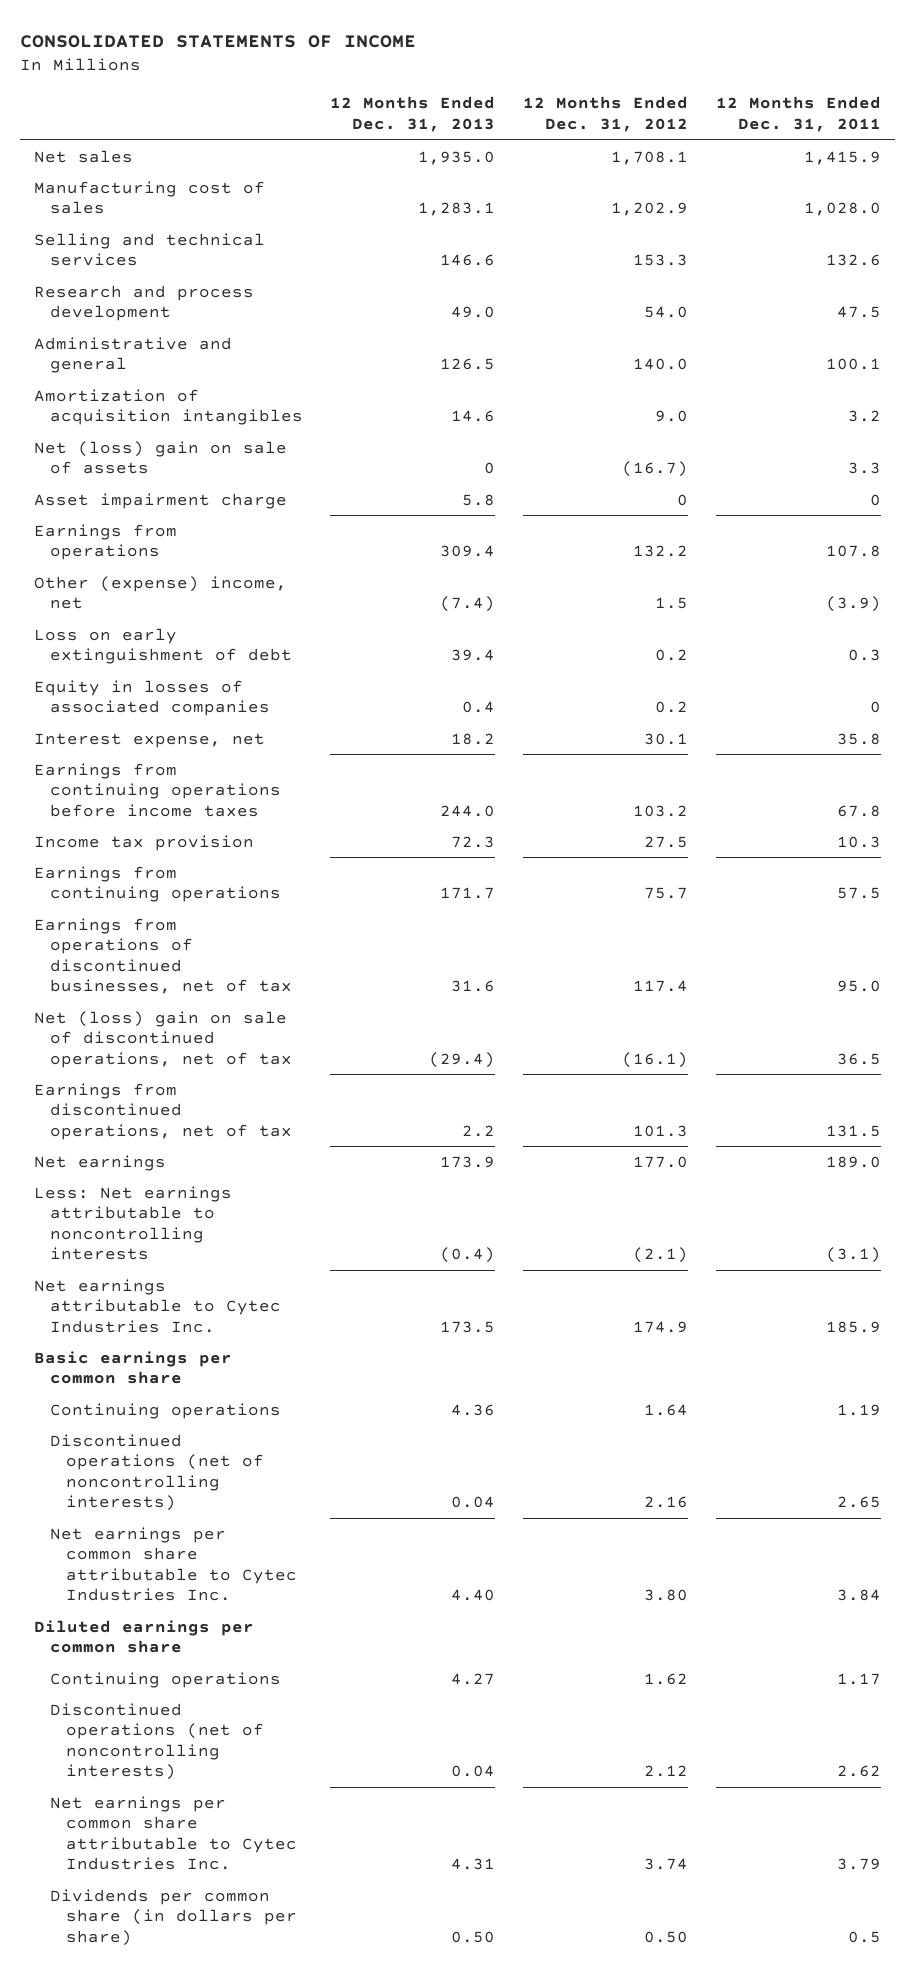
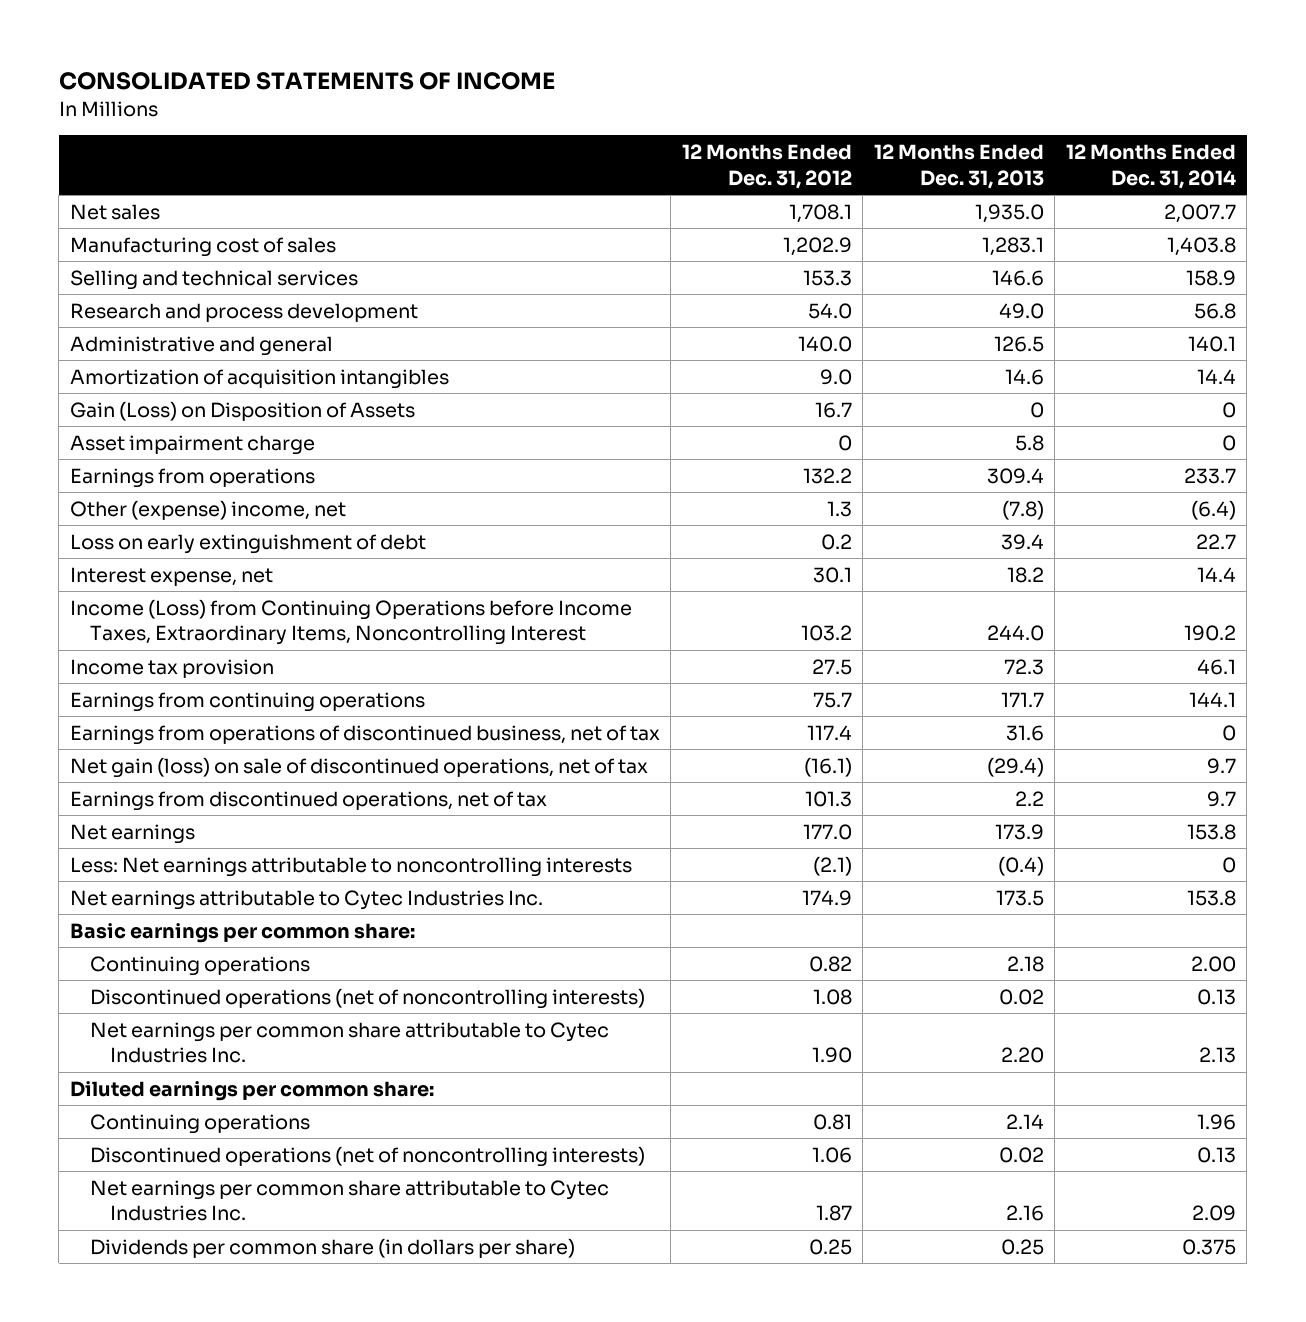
- | 12 Months Ended Dec. 31, 2013 | 12 Months Ended Dec. 31, 2012 | 12 Months Ended Dec. 31, 2011
+ | 12 Months Ended Dec. 31, 2012 | 12 Months Ended Dec. 31, 2013 | 12 Months Ended Dec. 31, 2014
- Net (loss) gain on sale of assets | 0 | (16.7) | 3.3
+ Gain (Loss) on Disposition of Assets | 16.7 | 0 | 0
- Other (expense) income, net | (7.4) | 1.5 | (3.9)
+ Other (expense) income, net | 1.3 | (7.8) | (6.4)
- Equity in losses of associated companies | 0.4 | 0.2 | 0
- Earnings from continuing operations before income taxes | 244.0 | 103.2 | 67.8
+ Income (Loss) from Continuing Operations before Income Taxes, Extraordinary Items, Noncontrolling Interest | 103.2 | 244.0 | 190.2
- Earnings from operations of discontinued businesses, net of tax | 31.6 | 117.4 | 95.0
- Net (loss) gain on sale of discontinued operations, net of tax | (29.4) | (16.1) | 36.5
+ Earnings from operations of discontinued business, net of tax | 117.4 | 31.6 | 0
+ Net gain (loss) on sale of discontinued operations, net of tax | (16.1) | (29.4) | 9.7
- Basic earnings per common share
- Continuing operations | 4.36 | 1.64 | 1.19
- Discontinued operations (net of noncontrolling interests) | 0.04 | 2.16 | 2.65
- Net earnings per common share attributable to Cytec Industries Inc. | 4.40 | 3.80 | 3.84
- Diluted earnings per common share
- Continuing operations | 4.27 | 1.62 | 1.17
- Discontinued operations (net of noncontrolling interests) | 0.04 | 2.12 | 2.62
- Net earnings per common share attributable to Cytec Industries Inc. | 4.31 | 3.74 | 3.79
- Dividends per common share (in dollars per share) | 0.50 | 0.50 | 0.5
+ Basic earnings per common share:
+ Continuing operations | 0.82 | 2.18 | 2.00
+ Discontinued operations (net of noncontrolling interests) | 1.08 | 0.02 | 0.13
+ Net earnings per common share attributable to Cytec Industries Inc. | 1.90 | 2.20 | 2.13
+ Diluted earnings per common share:
+ Continuing operations | 0.81 | 2.14 | 1.96
+ Discontinued operations (net of noncontrolling interests) | 1.06 | 0.02 | 0.13
+ Net earnings per common share attributable to Cytec Industries Inc. | 1.87 | 2.16 | 2.09
+ Dividends per common share (in dollars per share) | 0.25 | 0.25 | 0.375

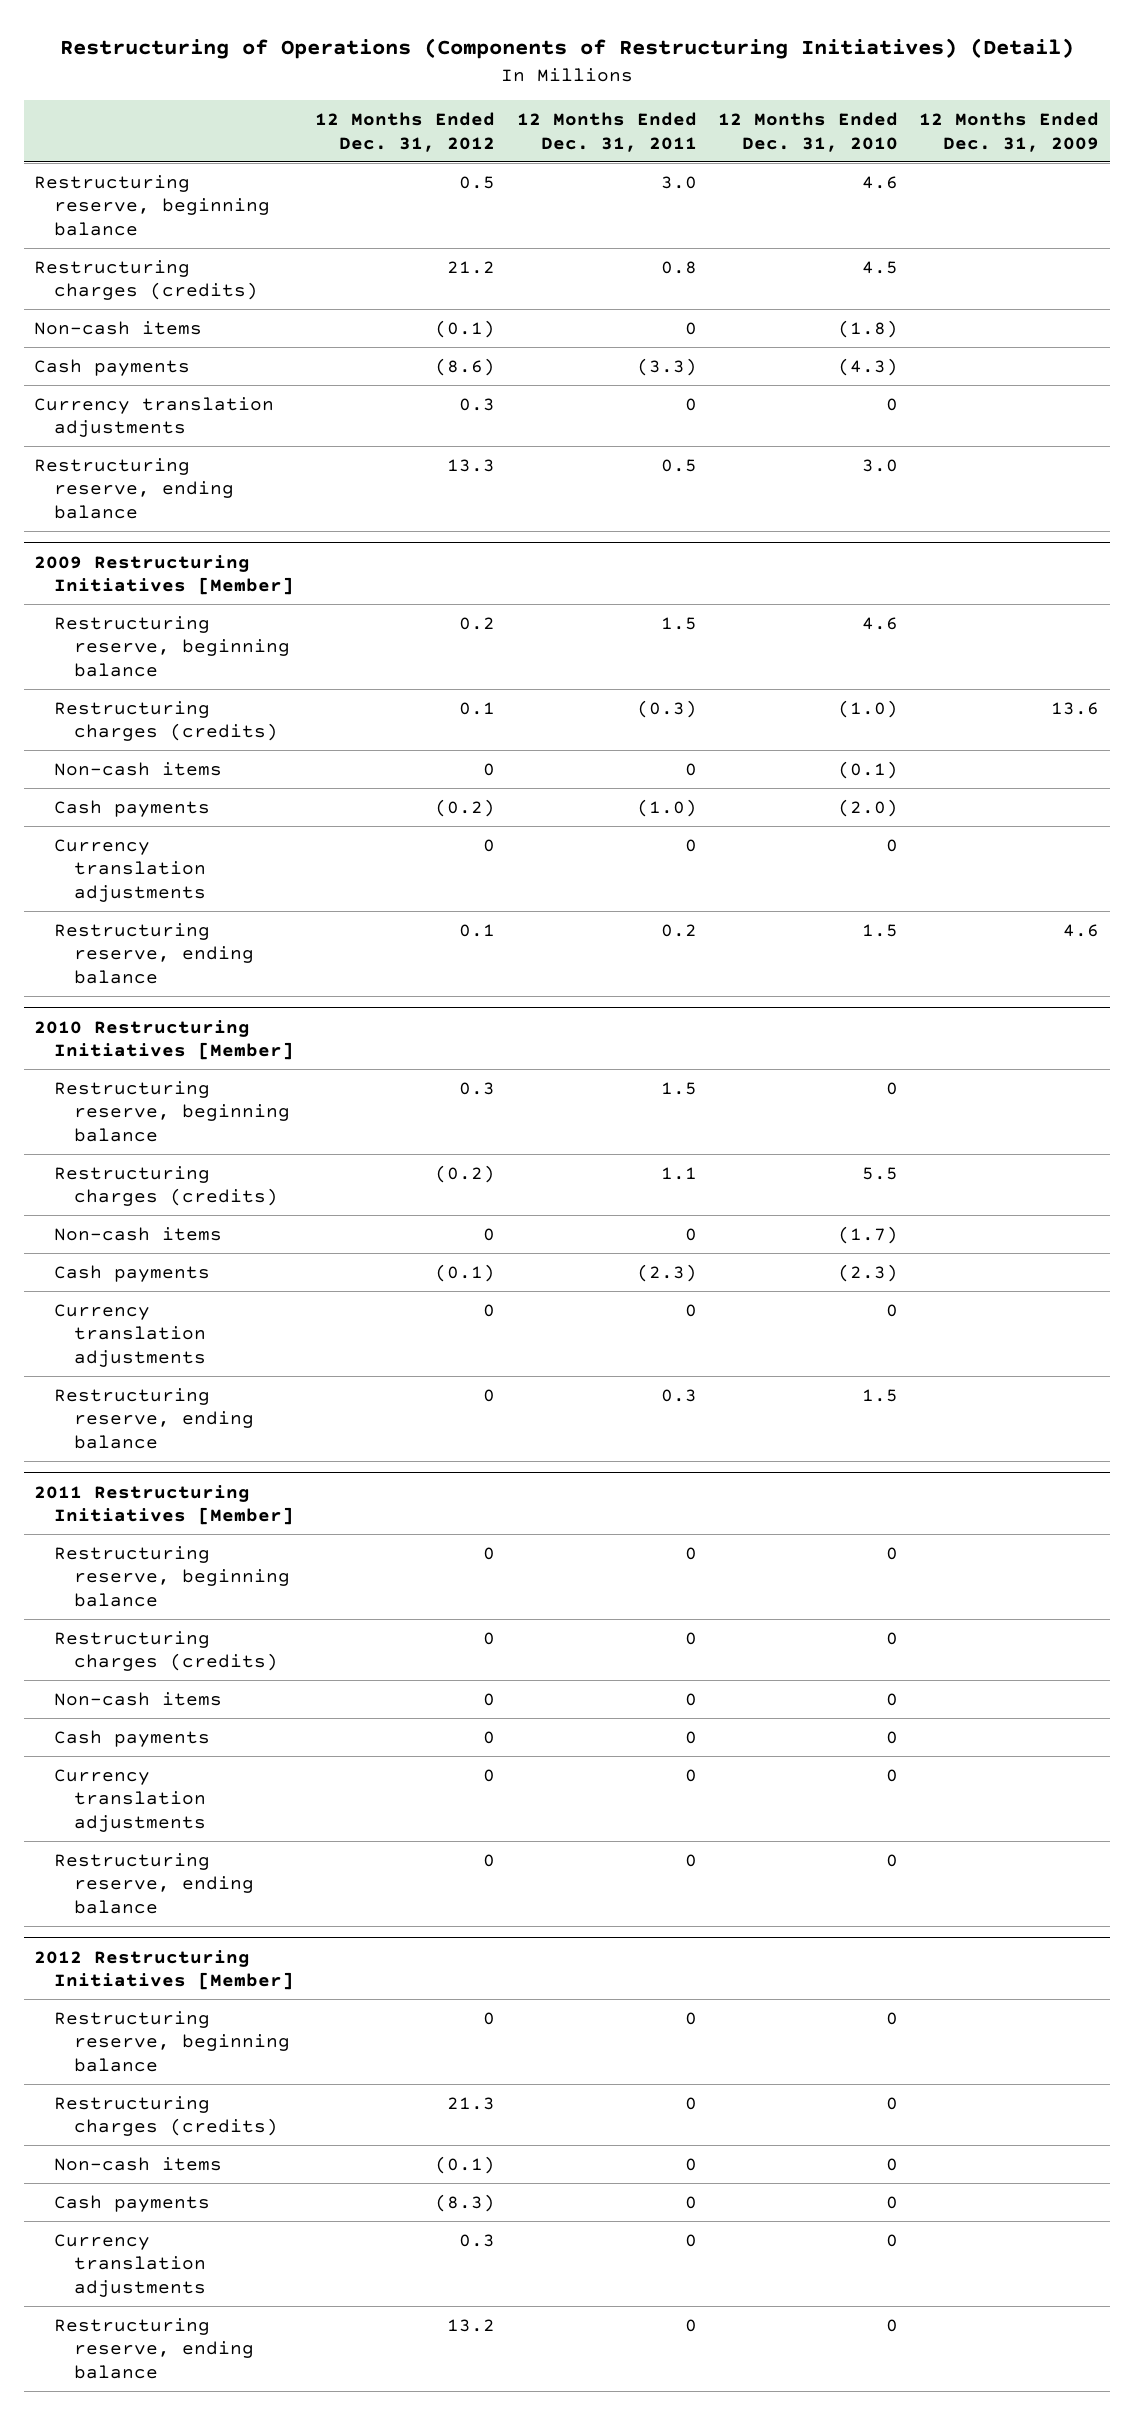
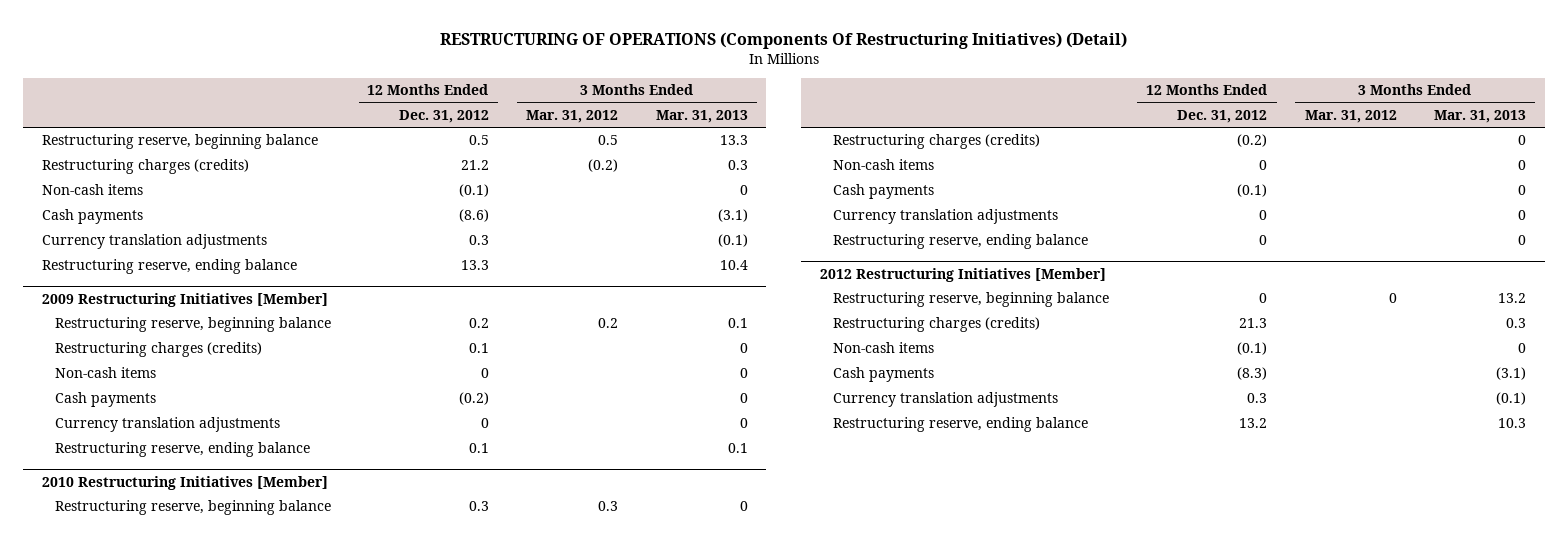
- Restructuring of Operations (Components of Restructuring Initiatives) (Detail)
+ RESTRUCTURING OF OPERATIONS (Components Of Restructuring Initiatives) (Detail)
- | 12 Months Ended Dec. 31, 2012 | 12 Months Ended Dec. 31, 2011 | 12 Months Ended Dec. 31, 2010 | 12 Months Ended Dec. 31, 2009
+ | 12 Months Ended Dec. 31, 2012 | 3 Months Ended Mar. 31, 2012 | 3 Months Ended Mar. 31, 2013
- 2011 Restructuring Initiatives [Member]
- Restructuring reserve, beginning balance | 0 | 0 | 0 |
- Restructuring charges (credits) | 0 | 0 | 0 |
- Non-cash items | 0 | 0 | 0 |
- Cash payments | 0 | 0 | 0 |
- Currency translation adjustments | 0 | 0 | 0 |
- Restructuring reserve, ending balance | 0 | 0 | 0 |

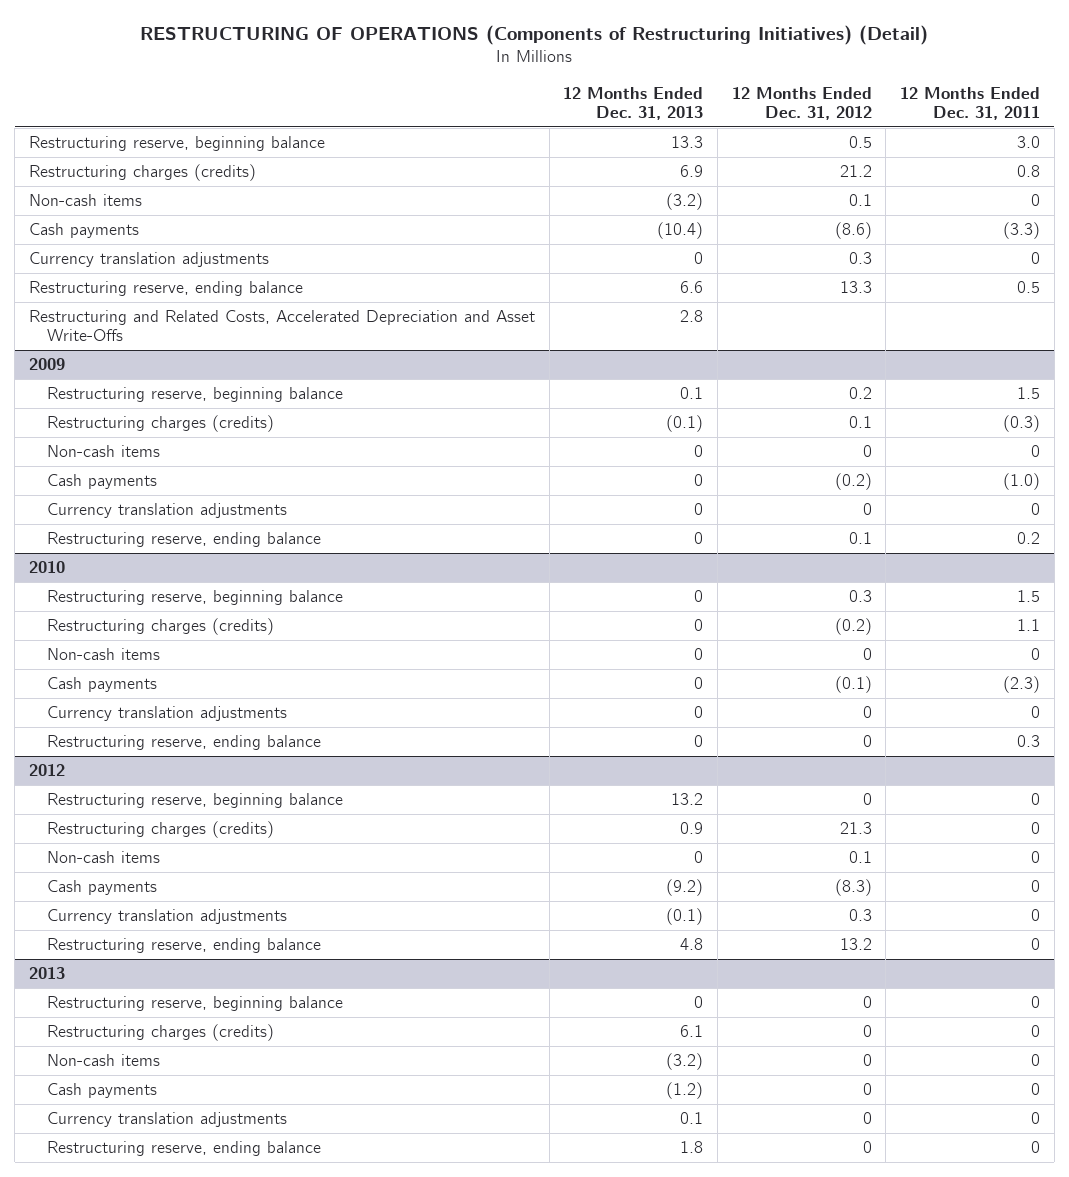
- RESTRUCTURING OF OPERATIONS (Components Of Restructuring Initiatives) (Detail)
+ RESTRUCTURING OF OPERATIONS (Components of Restructuring Initiatives) (Detail)
- | 12 Months Ended Dec. 31, 2012 | 3 Months Ended Mar. 31, 2012 | 3 Months Ended Mar. 31, 2013
+ | 12 Months Ended Dec. 31, 2013 | 12 Months Ended Dec. 31, 2012 | 12 Months Ended Dec. 31, 2011
- Non-cash items | (0.1) | | 0
+ Non-cash items | (3.2) | 0.1 | 0
- 2009 Restructuring Initiatives [Member]
+ Restructuring and Related Costs, Accelerated Depreciation and Asset Write-Offs | 2.8 | |
+ 2009
- 2010 Restructuring Initiatives [Member]
+ 2010
- 2012 Restructuring Initiatives [Member]
+ 2012
- Non-cash items | (0.1) | | 0
+ Non-cash items | 0 | 0.1 | 0
+ 2013
+ Restructuring reserve, beginning balance | 0 | 0 | 0
+ Restructuring charges (credits) | 6.1 | 0 | 0
+ Non-cash items | (3.2) | 0 | 0
+ Cash payments | (1.2) | 0 | 0
+ Currency translation adjustments | 0.1 | 0 | 0
+ Restructuring reserve, ending balance | 1.8 | 0 | 0

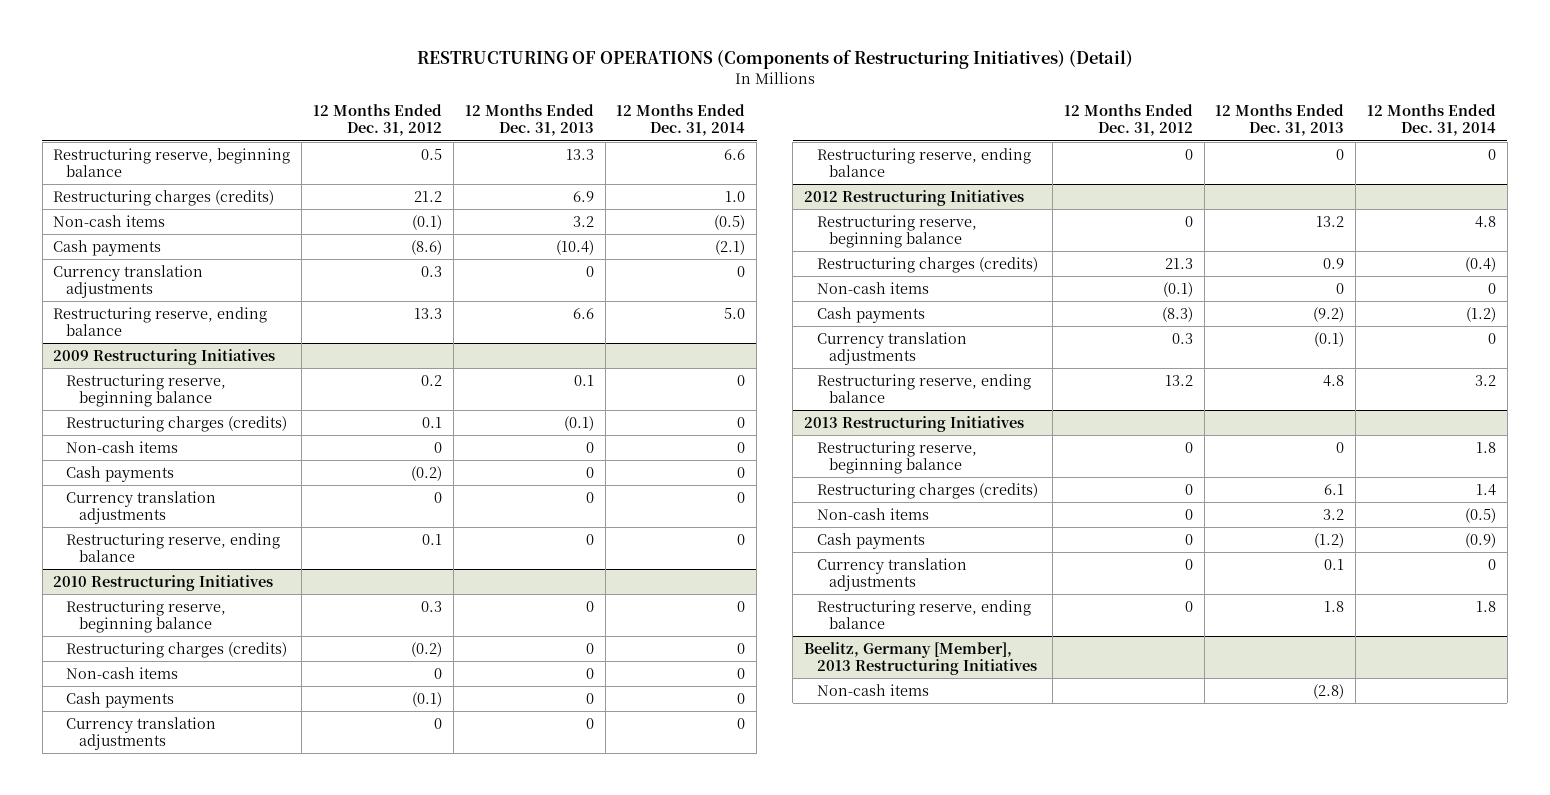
- | 12 Months Ended Dec. 31, 2013 | 12 Months Ended Dec. 31, 2012 | 12 Months Ended Dec. 31, 2011
+ | 12 Months Ended Dec. 31, 2012 | 12 Months Ended Dec. 31, 2013 | 12 Months Ended Dec. 31, 2014
- Non-cash items | (3.2) | 0.1 | 0
+ Non-cash items | (0.1) | 3.2 | (0.5)
- Restructuring and Related Costs, Accelerated Depreciation and Asset Write-Offs | 2.8 | |
- 2009
+ 2009 Restructuring Initiatives
- 2010
+ 2010 Restructuring Initiatives
- 2012
+ 2012 Restructuring Initiatives
- Non-cash items | 0 | 0.1 | 0
+ Non-cash items | (0.1) | 0 | 0
- 2013
+ 2013 Restructuring Initiatives
- Non-cash items | (3.2) | 0 | 0
+ Non-cash items | 0 | 3.2 | (0.5)
+ Beelitz, Germany [Member], 2013 Restructuring Initiatives
+ Non-cash items | | (2.8) |

